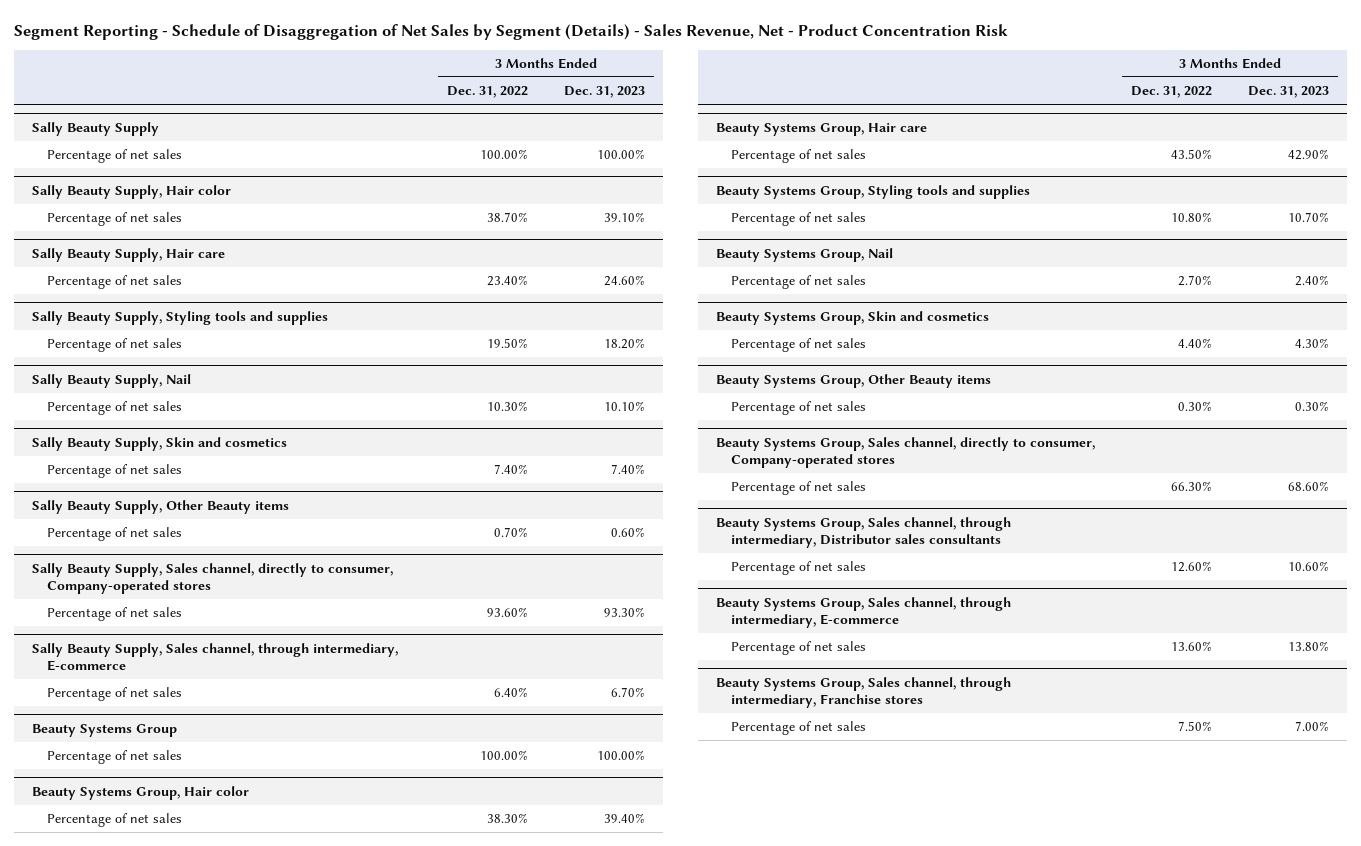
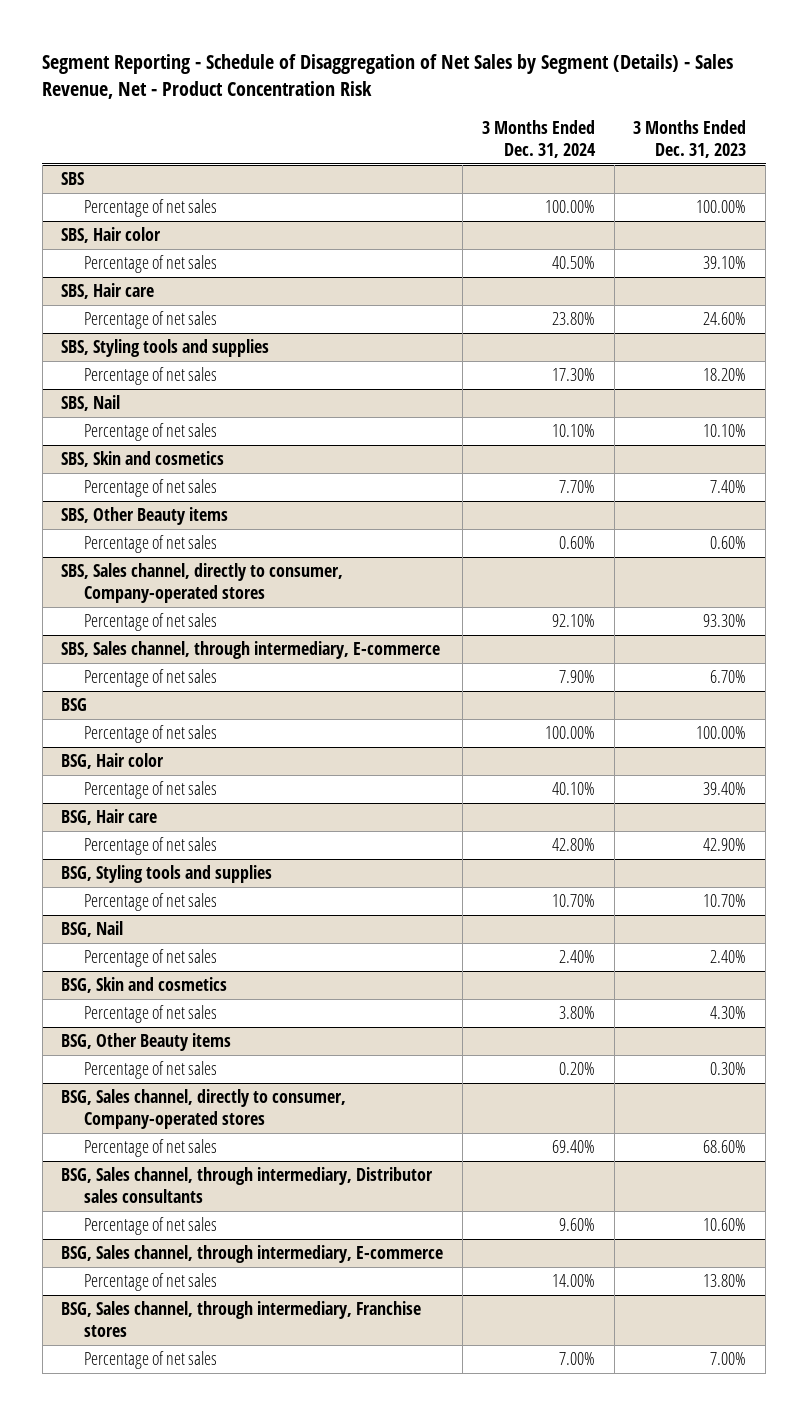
- | 3 Months Ended Dec. 31, 2022 | 3 Months Ended Dec. 31, 2023
+ | 3 Months Ended Dec. 31, 2024 | 3 Months Ended Dec. 31, 2023
- Sally Beauty Supply
+ SBS
- Sally Beauty Supply, Hair color
+ SBS, Hair color
- Sally Beauty Supply, Hair care
+ SBS, Hair care
- Sally Beauty Supply, Styling tools and supplies
+ SBS, Styling tools and supplies
- Sally Beauty Supply, Nail
+ SBS, Nail
- Sally Beauty Supply, Skin and cosmetics
+ SBS, Skin and cosmetics
- Sally Beauty Supply, Other Beauty items
+ SBS, Other Beauty items
- Sally Beauty Supply, Sales channel, directly to consumer, Company-operated stores
+ SBS, Sales channel, directly to consumer, Company-operated stores
- Sally Beauty Supply, Sales channel, through intermediary, E-commerce
+ SBS, Sales channel, through intermediary, E-commerce
- Beauty Systems Group
+ BSG
- Beauty Systems Group, Hair color
+ BSG, Hair color
- Beauty Systems Group, Hair care
+ BSG, Hair care
- Beauty Systems Group, Styling tools and supplies
+ BSG, Styling tools and supplies
- Beauty Systems Group, Nail
+ BSG, Nail
- Beauty Systems Group, Skin and cosmetics
+ BSG, Skin and cosmetics
- Beauty Systems Group, Other Beauty items
+ BSG, Other Beauty items
- Beauty Systems Group, Sales channel, directly to consumer, Company-operated stores
+ BSG, Sales channel, directly to consumer, Company-operated stores
- Beauty Systems Group, Sales channel, through intermediary, Distributor sales consultants
+ BSG, Sales channel, through intermediary, Distributor sales consultants
- Beauty Systems Group, Sales channel, through intermediary, E-commerce
+ BSG, Sales channel, through intermediary, E-commerce
- Beauty Systems Group, Sales channel, through intermediary, Franchise stores
+ BSG, Sales channel, through intermediary, Franchise stores

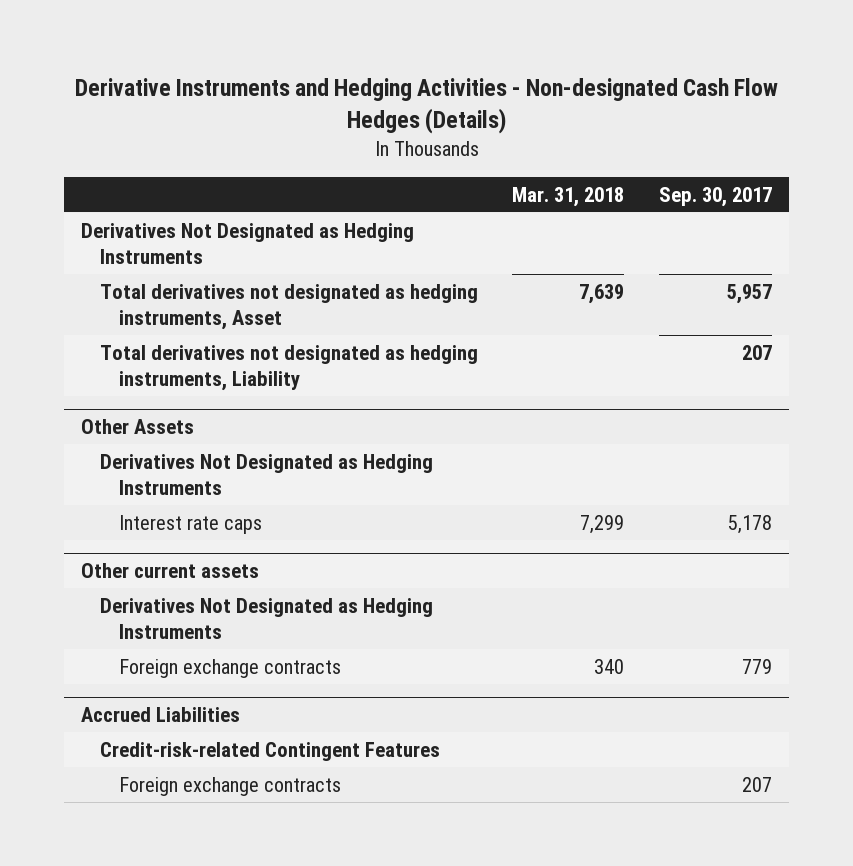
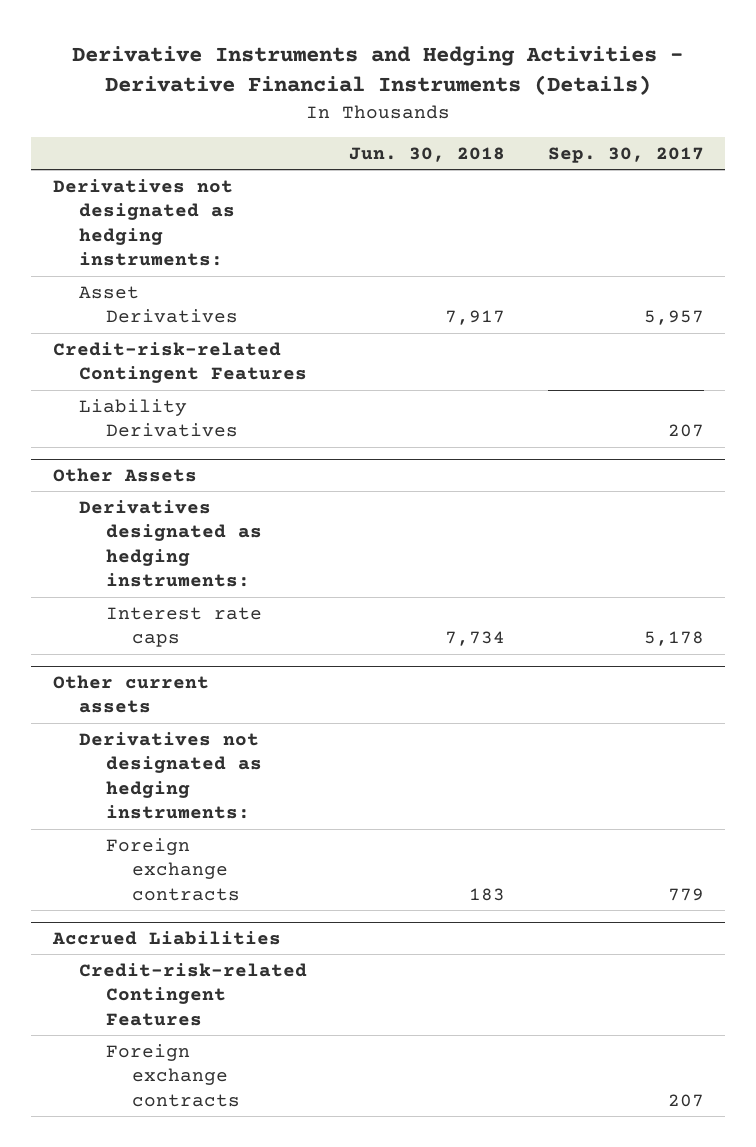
- Derivative Instruments and Hedging Activities - Non-designated Cash Flow Hedges (Details)
+ Derivative Instruments and Hedging Activities - Derivative Financial Instruments (Details)
- | Mar. 31, 2018 | Sep. 30, 2017
+ | Jun. 30, 2018 | Sep. 30, 2017
- Derivatives Not Designated as Hedging Instruments
- Total derivatives not designated as hedging instruments, Asset | 7,639 | 5,957
- Total derivatives not designated as hedging instruments, Liability | | 207
+ Derivatives not designated as hedging instruments:
+ Asset Derivatives | 7,917 | 5,957
+ Credit-risk-related Contingent Features
+ Liability Derivatives | | 207
@ Other Assets
- Derivatives Not Designated as Hedging Instruments
+ Derivatives designated as hedging instruments:
@ Other current assets
- Derivatives Not Designated as Hedging Instruments
+ Derivatives not designated as hedging instruments:

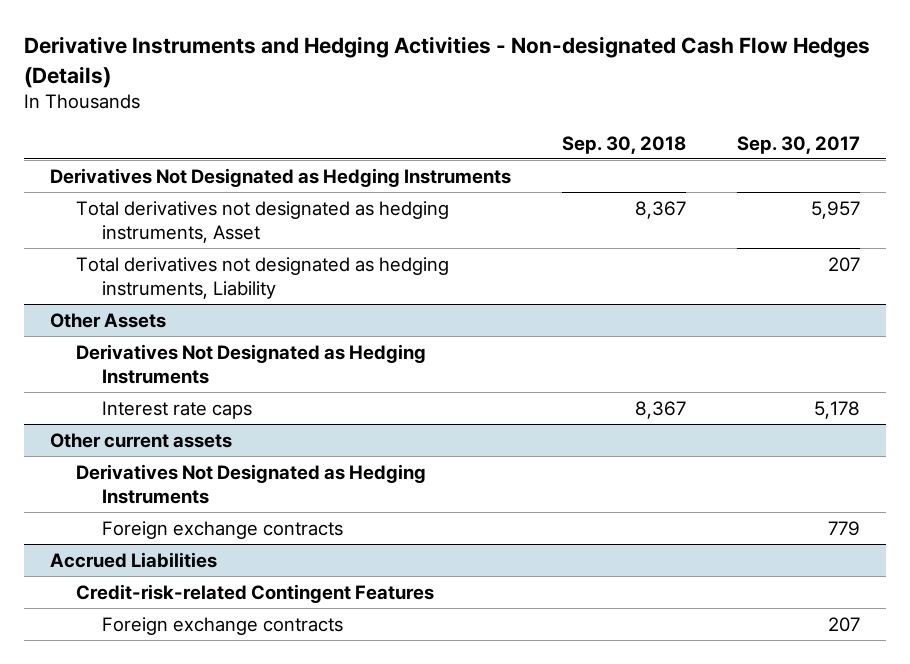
- Derivative Instruments and Hedging Activities - Derivative Financial Instruments (Details)
+ Derivative Instruments and Hedging Activities - Non-designated Cash Flow Hedges (Details)
- | Jun. 30, 2018 | Sep. 30, 2017
+ | Sep. 30, 2018 | Sep. 30, 2017
- Derivatives not designated as hedging instruments:
- Asset Derivatives | 7,917 | 5,957
- Credit-risk-related Contingent Features
- Liability Derivatives | | 207
+ Derivatives Not Designated as Hedging Instruments
+ Total derivatives not designated as hedging instruments, Asset | 8,367 | 5,957
+ Total derivatives not designated as hedging instruments, Liability | | 207
@ Other Assets
- Derivatives designated as hedging instruments:
+ Derivatives Not Designated as Hedging Instruments
@ Other current assets
- Derivatives not designated as hedging instruments:
+ Derivatives Not Designated as Hedging Instruments

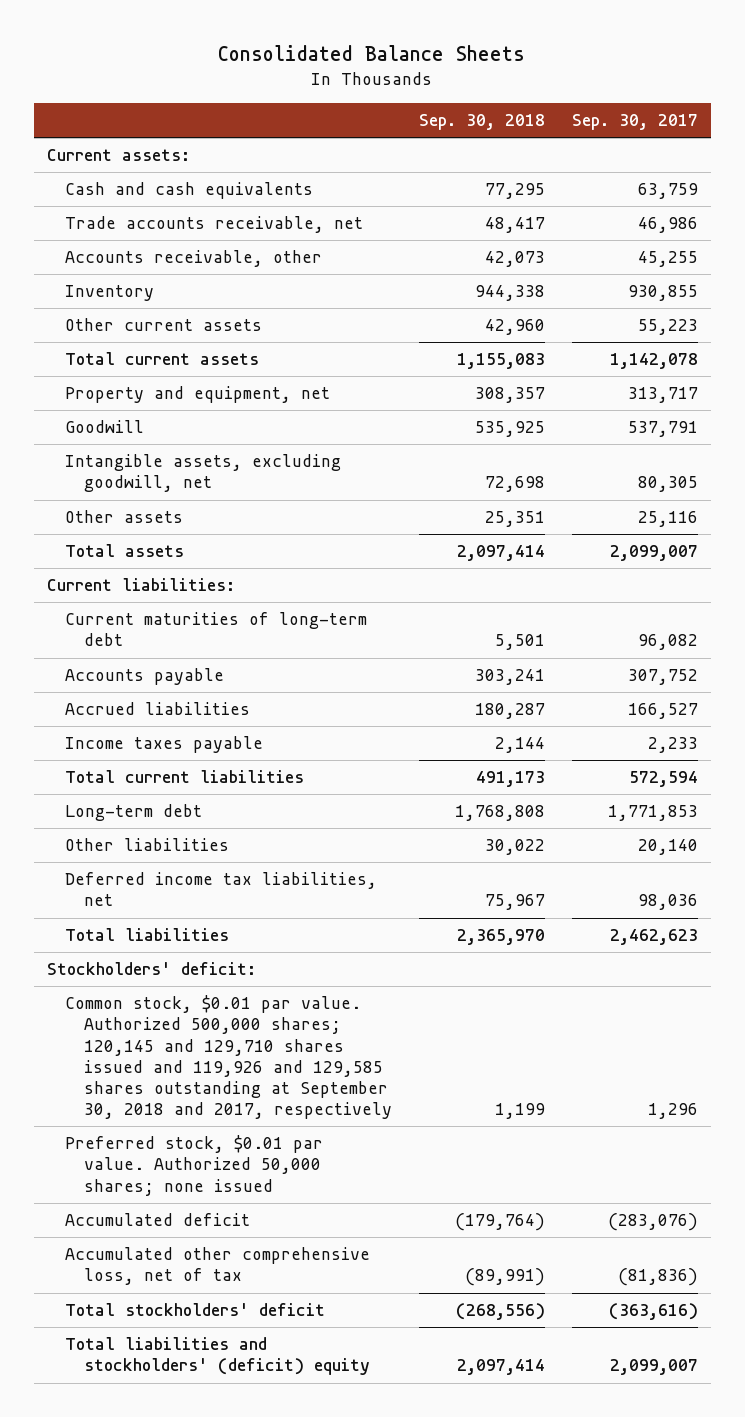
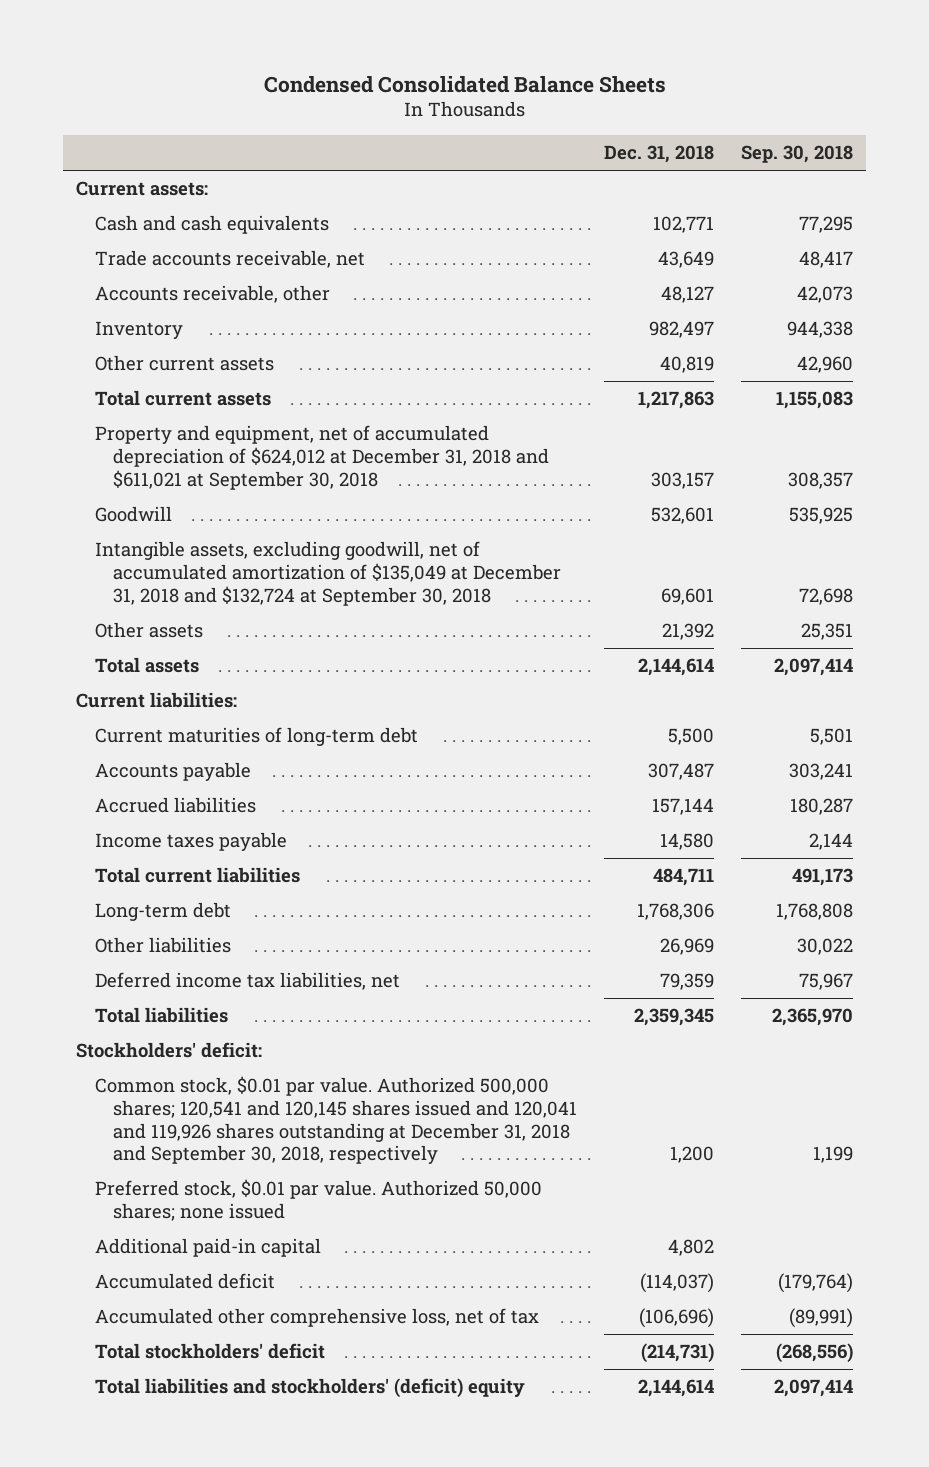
- Consolidated Balance Sheets
+ Condensed Consolidated Balance Sheets
- | Sep. 30, 2018 | Sep. 30, 2017
+ | Dec. 31, 2018 | Sep. 30, 2018
- Property and equipment, net | 308,357 | 313,717
+ Property and equipment, net of accumulated depreciation of $624,012 at December 31, 2018 and $611,021 at September 30, 2018 | 303,157 | 308,357
- Intangible assets, excluding goodwill, net | 72,698 | 80,305
+ Intangible assets, excluding goodwill, net of accumulated amortization of $135,049 at December 31, 2018 and $132,724 at September 30, 2018 | 69,601 | 72,698
- Common stock, $0.01 par value. Authorized 500,000 shares; 120,145 and 129,710 shares issued and 119,926 and 129,585 shares outstanding at September 30, 2018 and 2017, respectively | 1,199 | 1,296
+ Common stock, $0.01 par value. Authorized 500,000 shares; 120,541 and 120,145 shares issued and 120,041 and 119,926 shares outstanding at December 31, 2018 and September 30, 2018, respectively | 1,200 | 1,199
+ Additional paid-in capital | 4,802 |

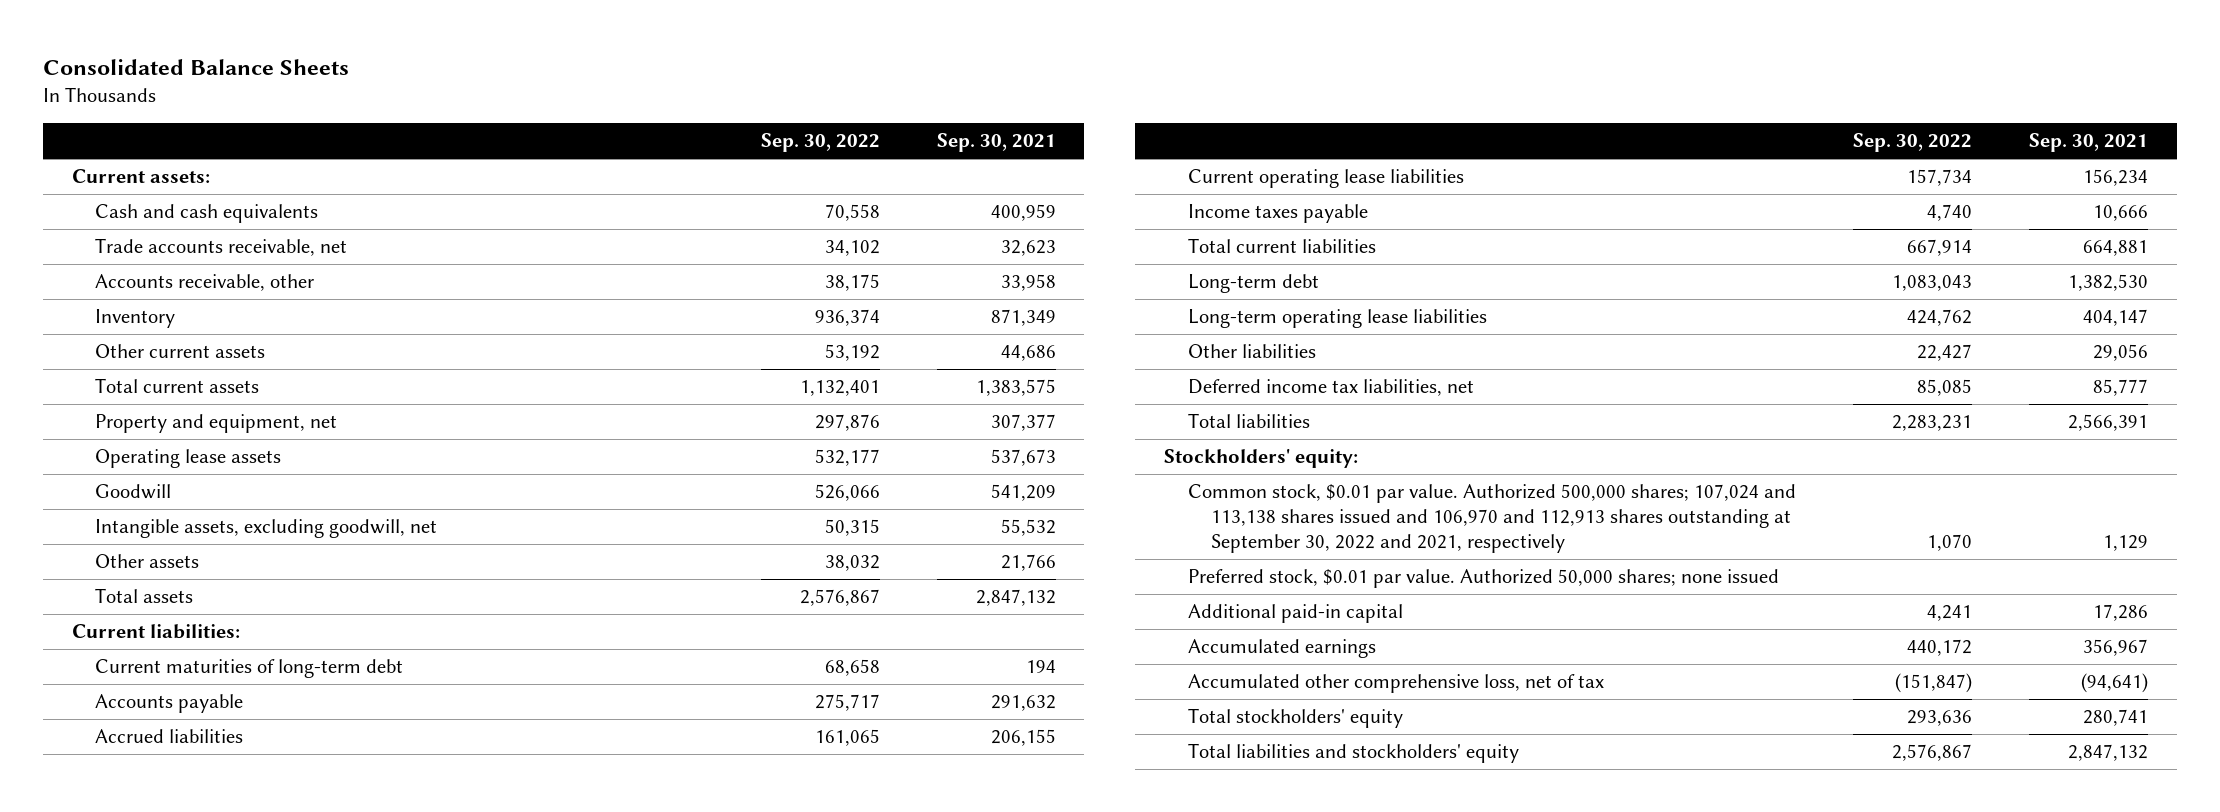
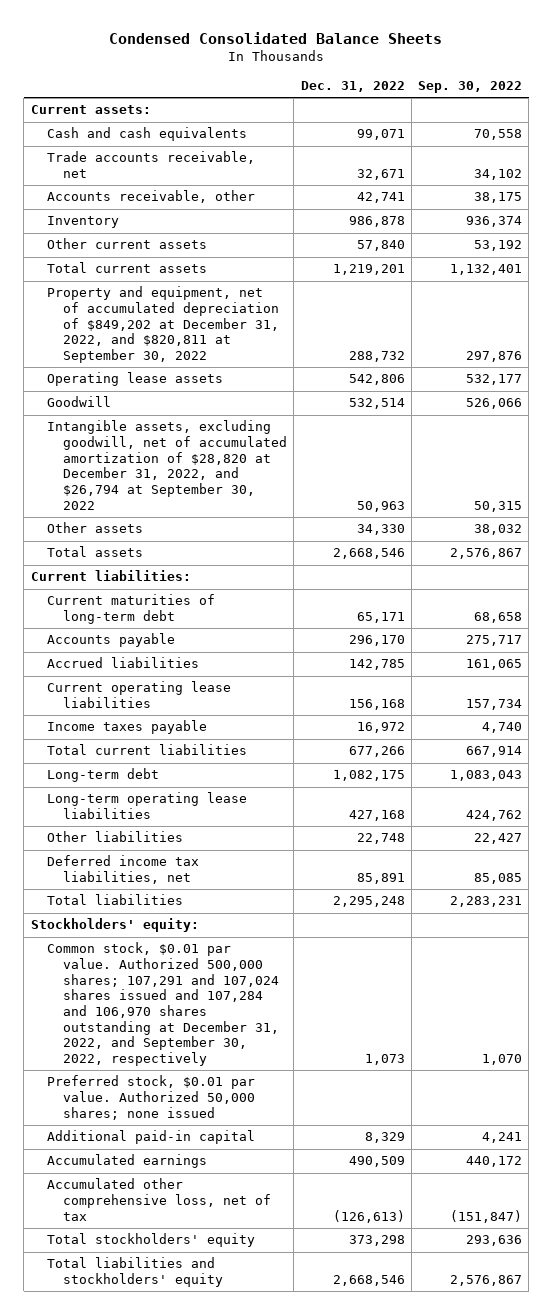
- Consolidated Balance Sheets
+ Condensed Consolidated Balance Sheets
- | Sep. 30, 2022 | Sep. 30, 2021
+ | Dec. 31, 2022 | Sep. 30, 2022
- Property and equipment, net | 297,876 | 307,377
+ Property and equipment, net of accumulated depreciation of $849,202 at December 31, 2022, and $820,811 at September 30, 2022 | 288,732 | 297,876
- Intangible assets, excluding goodwill, net | 50,315 | 55,532
+ Intangible assets, excluding goodwill, net of accumulated amortization of $28,820 at December 31, 2022, and $26,794 at September 30, 2022 | 50,963 | 50,315
- Common stock, $0.01 par value. Authorized 500,000 shares; 107,024 and 113,138 shares issued and 106,970 and 112,913 shares outstanding at September 30, 2022 and 2021, respectively | 1,070 | 1,129
+ Common stock, $0.01 par value. Authorized 500,000 shares; 107,291 and 107,024 shares issued and 107,284 and 106,970 shares outstanding at December 31, 2022, and September 30, 2022, respectively | 1,073 | 1,070

